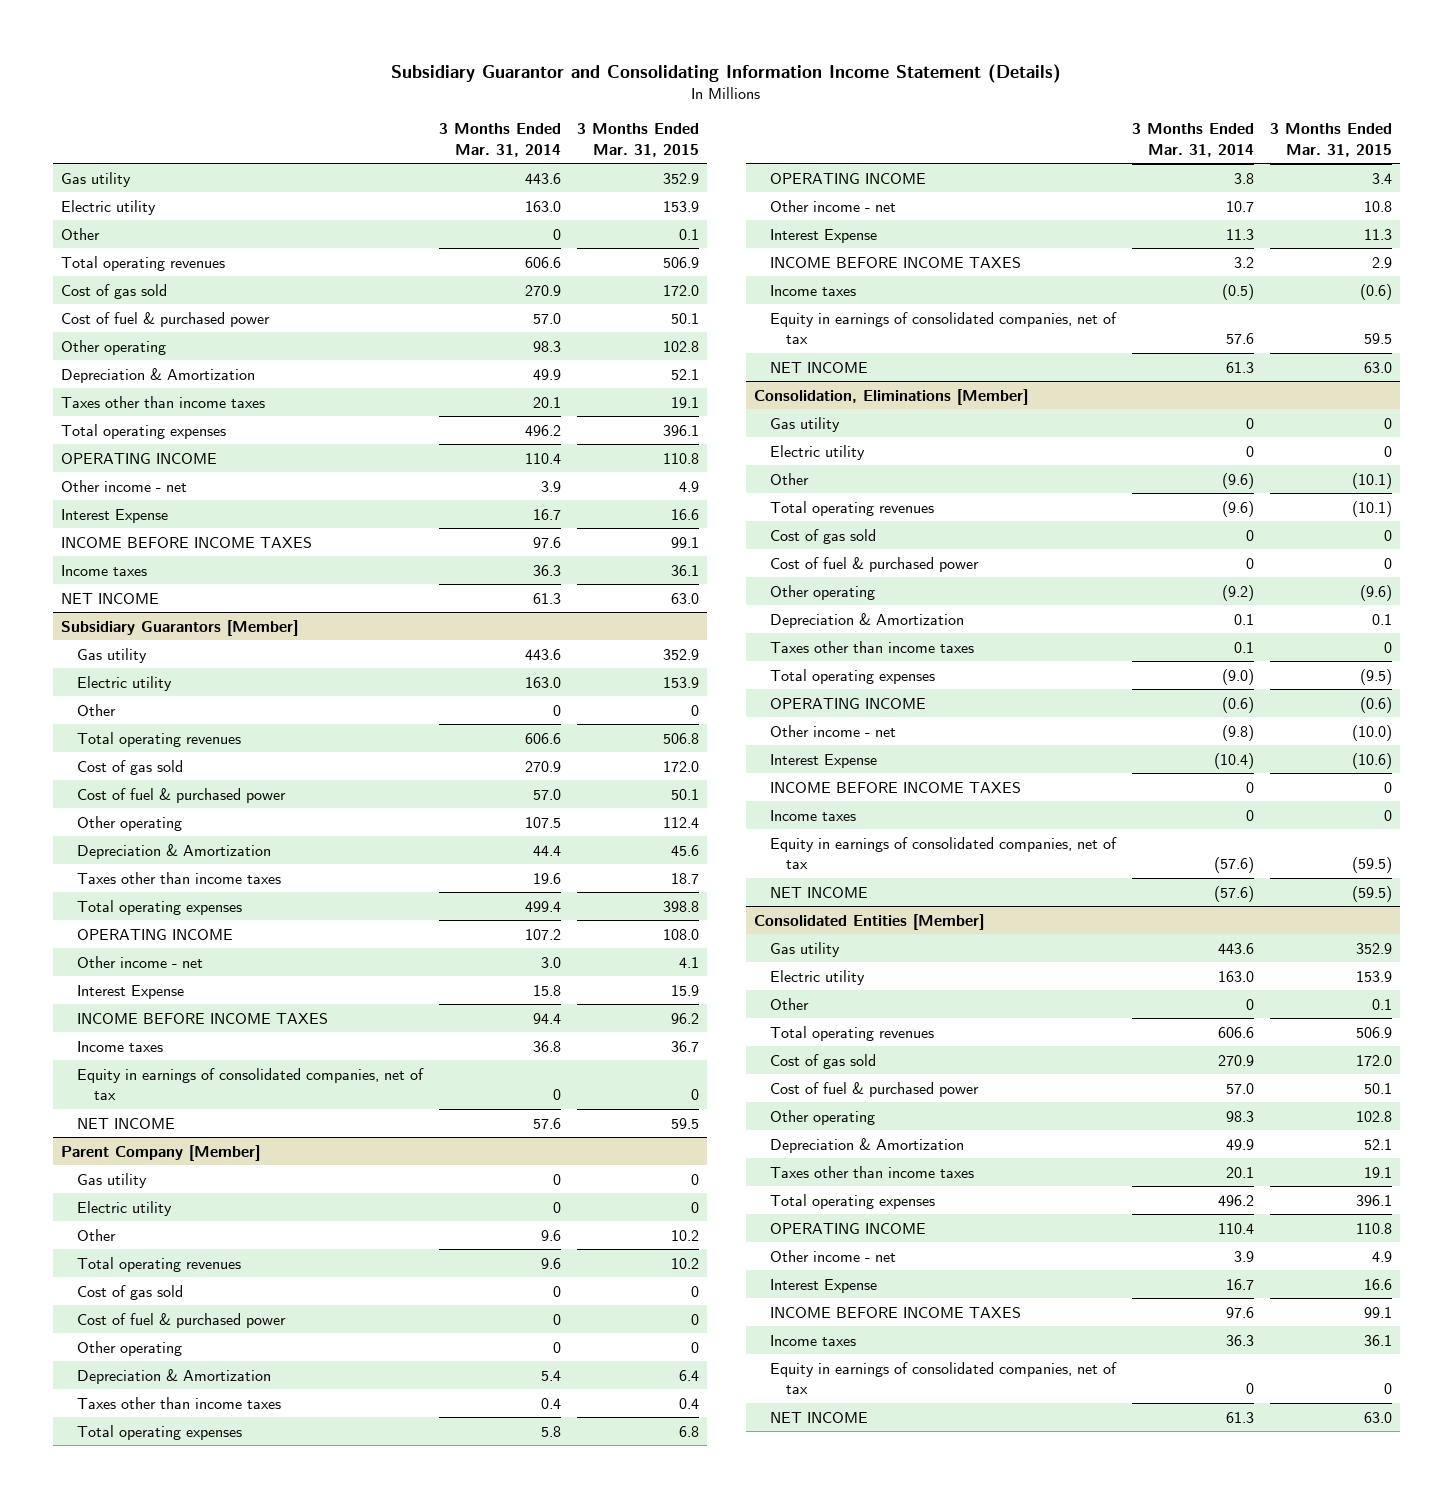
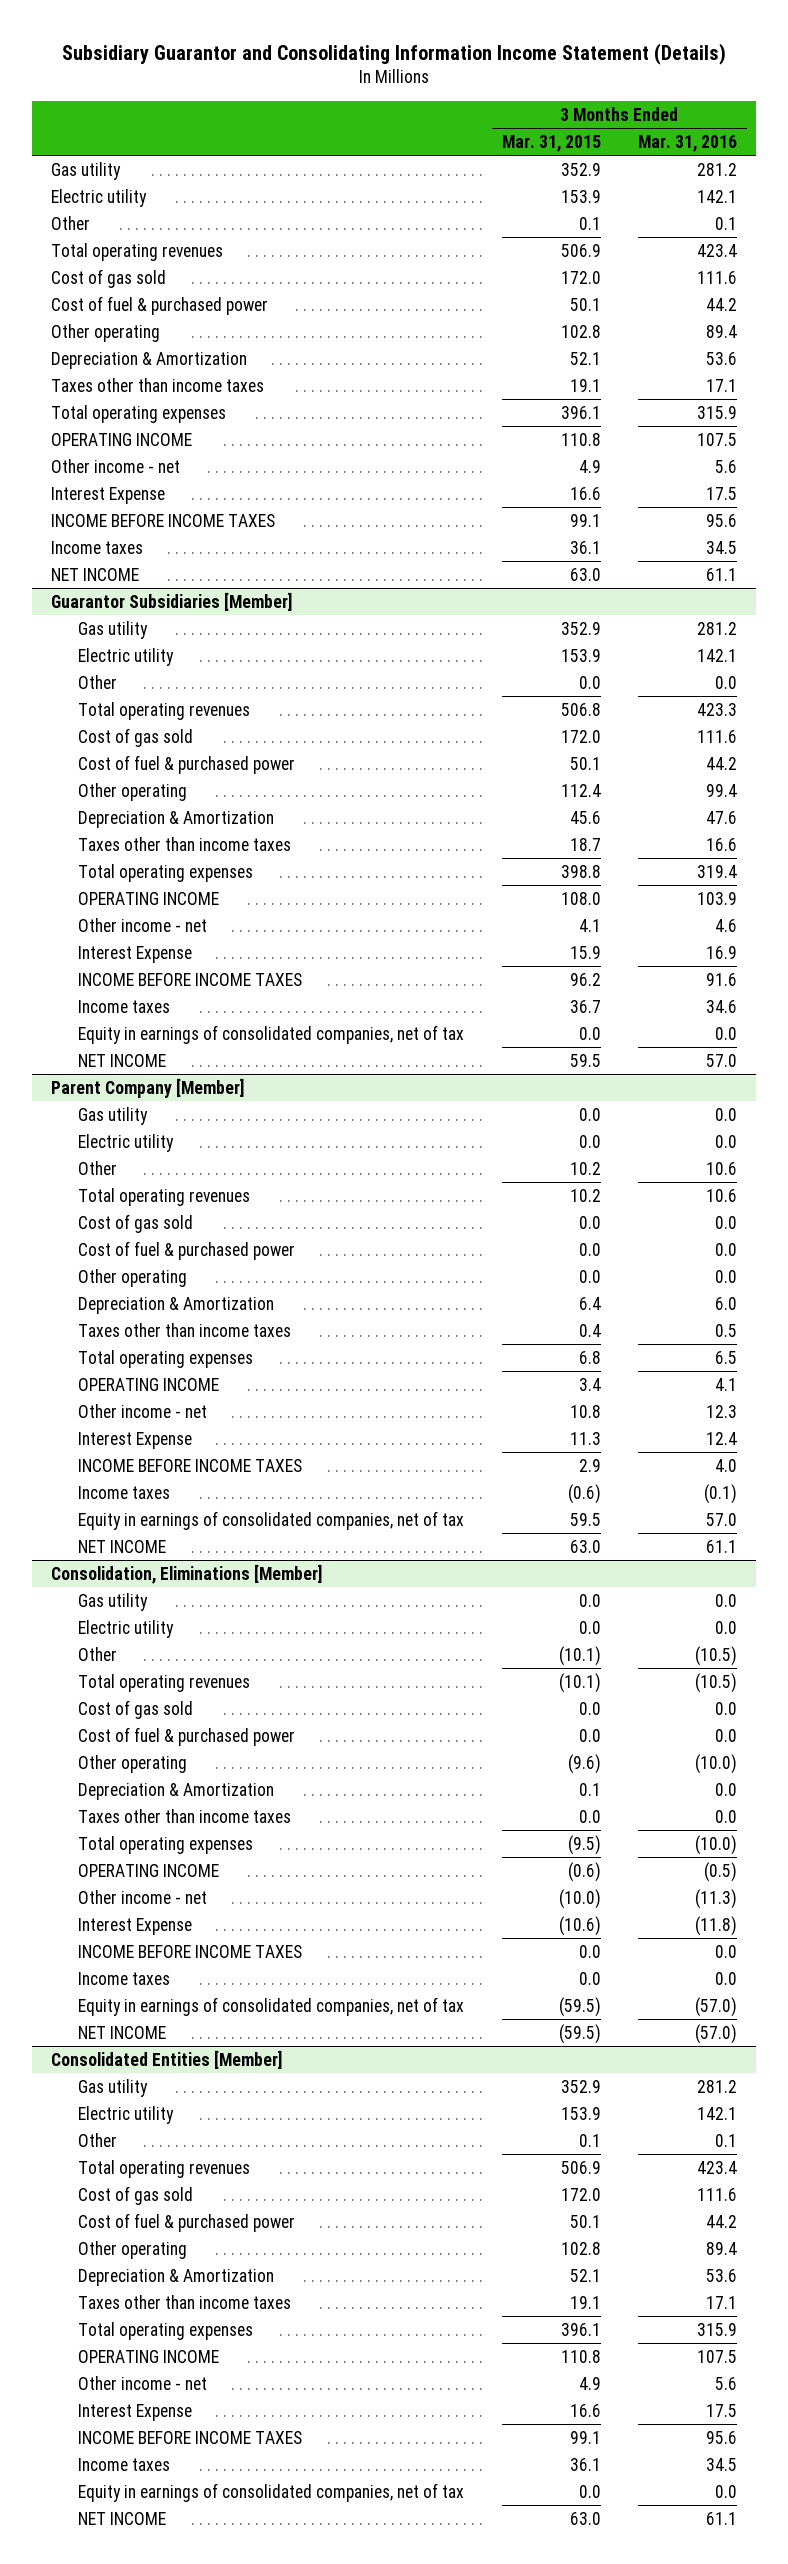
- | 3 Months Ended Mar. 31, 2014 | 3 Months Ended Mar. 31, 2015
+ | 3 Months Ended Mar. 31, 2015 | 3 Months Ended Mar. 31, 2016
- Subsidiary Guarantors [Member]
+ Guarantor Subsidiaries [Member]
- Other | 0 | 0
+ Other | 0.0 | 0.0
- Equity in earnings of consolidated companies, net of tax | 0 | 0
+ Equity in earnings of consolidated companies, net of tax | 0.0 | 0.0
@ Parent Company [Member]
- Gas utility | 0 | 0
- Electric utility | 0 | 0
+ Gas utility | 0.0 | 0.0
+ Electric utility | 0.0 | 0.0
- Cost of gas sold | 0 | 0
- Cost of fuel & purchased power | 0 | 0
- Other operating | 0 | 0
+ Cost of gas sold | 0.0 | 0.0
+ Cost of fuel & purchased power | 0.0 | 0.0
+ Other operating | 0.0 | 0.0
@ Consolidation, Eliminations [Member]
- Gas utility | 0 | 0
- Electric utility | 0 | 0
+ Gas utility | 0.0 | 0.0
+ Electric utility | 0.0 | 0.0
- Cost of gas sold | 0 | 0
- Cost of fuel & purchased power | 0 | 0
+ Cost of gas sold | 0.0 | 0.0
+ Cost of fuel & purchased power | 0.0 | 0.0
- Taxes other than income taxes | 0.1 | 0
+ Taxes other than income taxes | 0.0 | 0.0
- INCOME BEFORE INCOME TAXES | 0 | 0
- Income taxes | 0 | 0
+ INCOME BEFORE INCOME TAXES | 0.0 | 0.0
+ Income taxes | 0.0 | 0.0
@ Consolidated Entities [Member]
- Equity in earnings of consolidated companies, net of tax | 0 | 0
+ Equity in earnings of consolidated companies, net of tax | 0.0 | 0.0

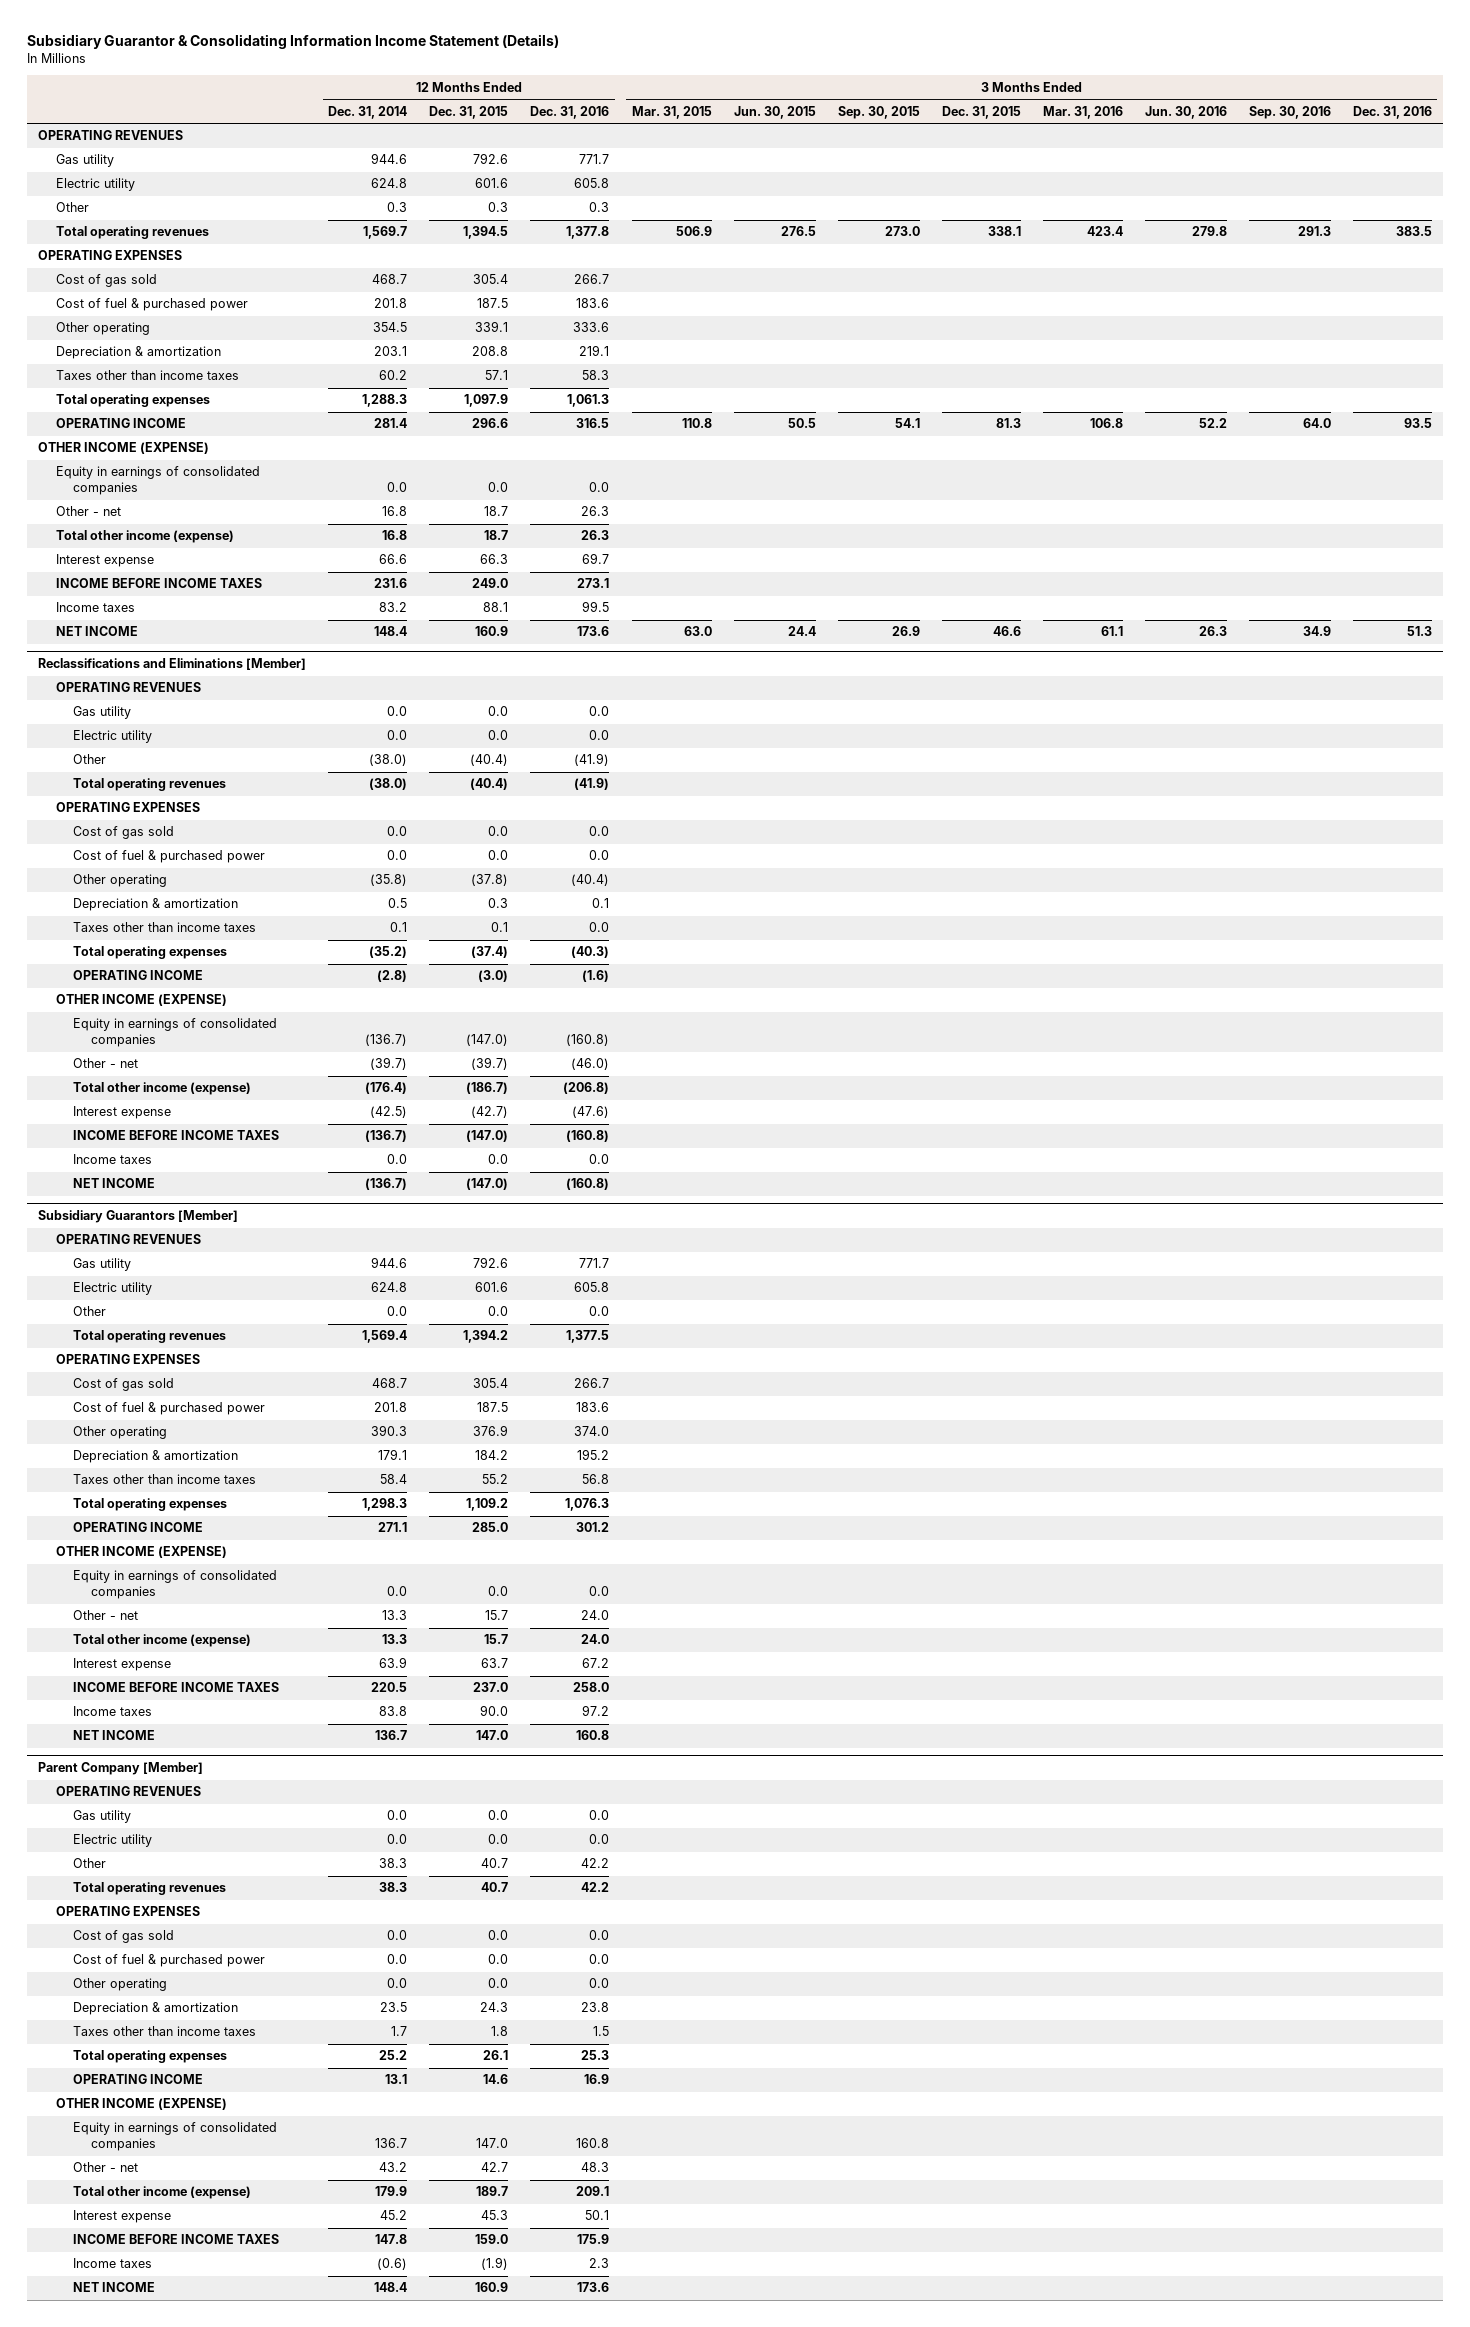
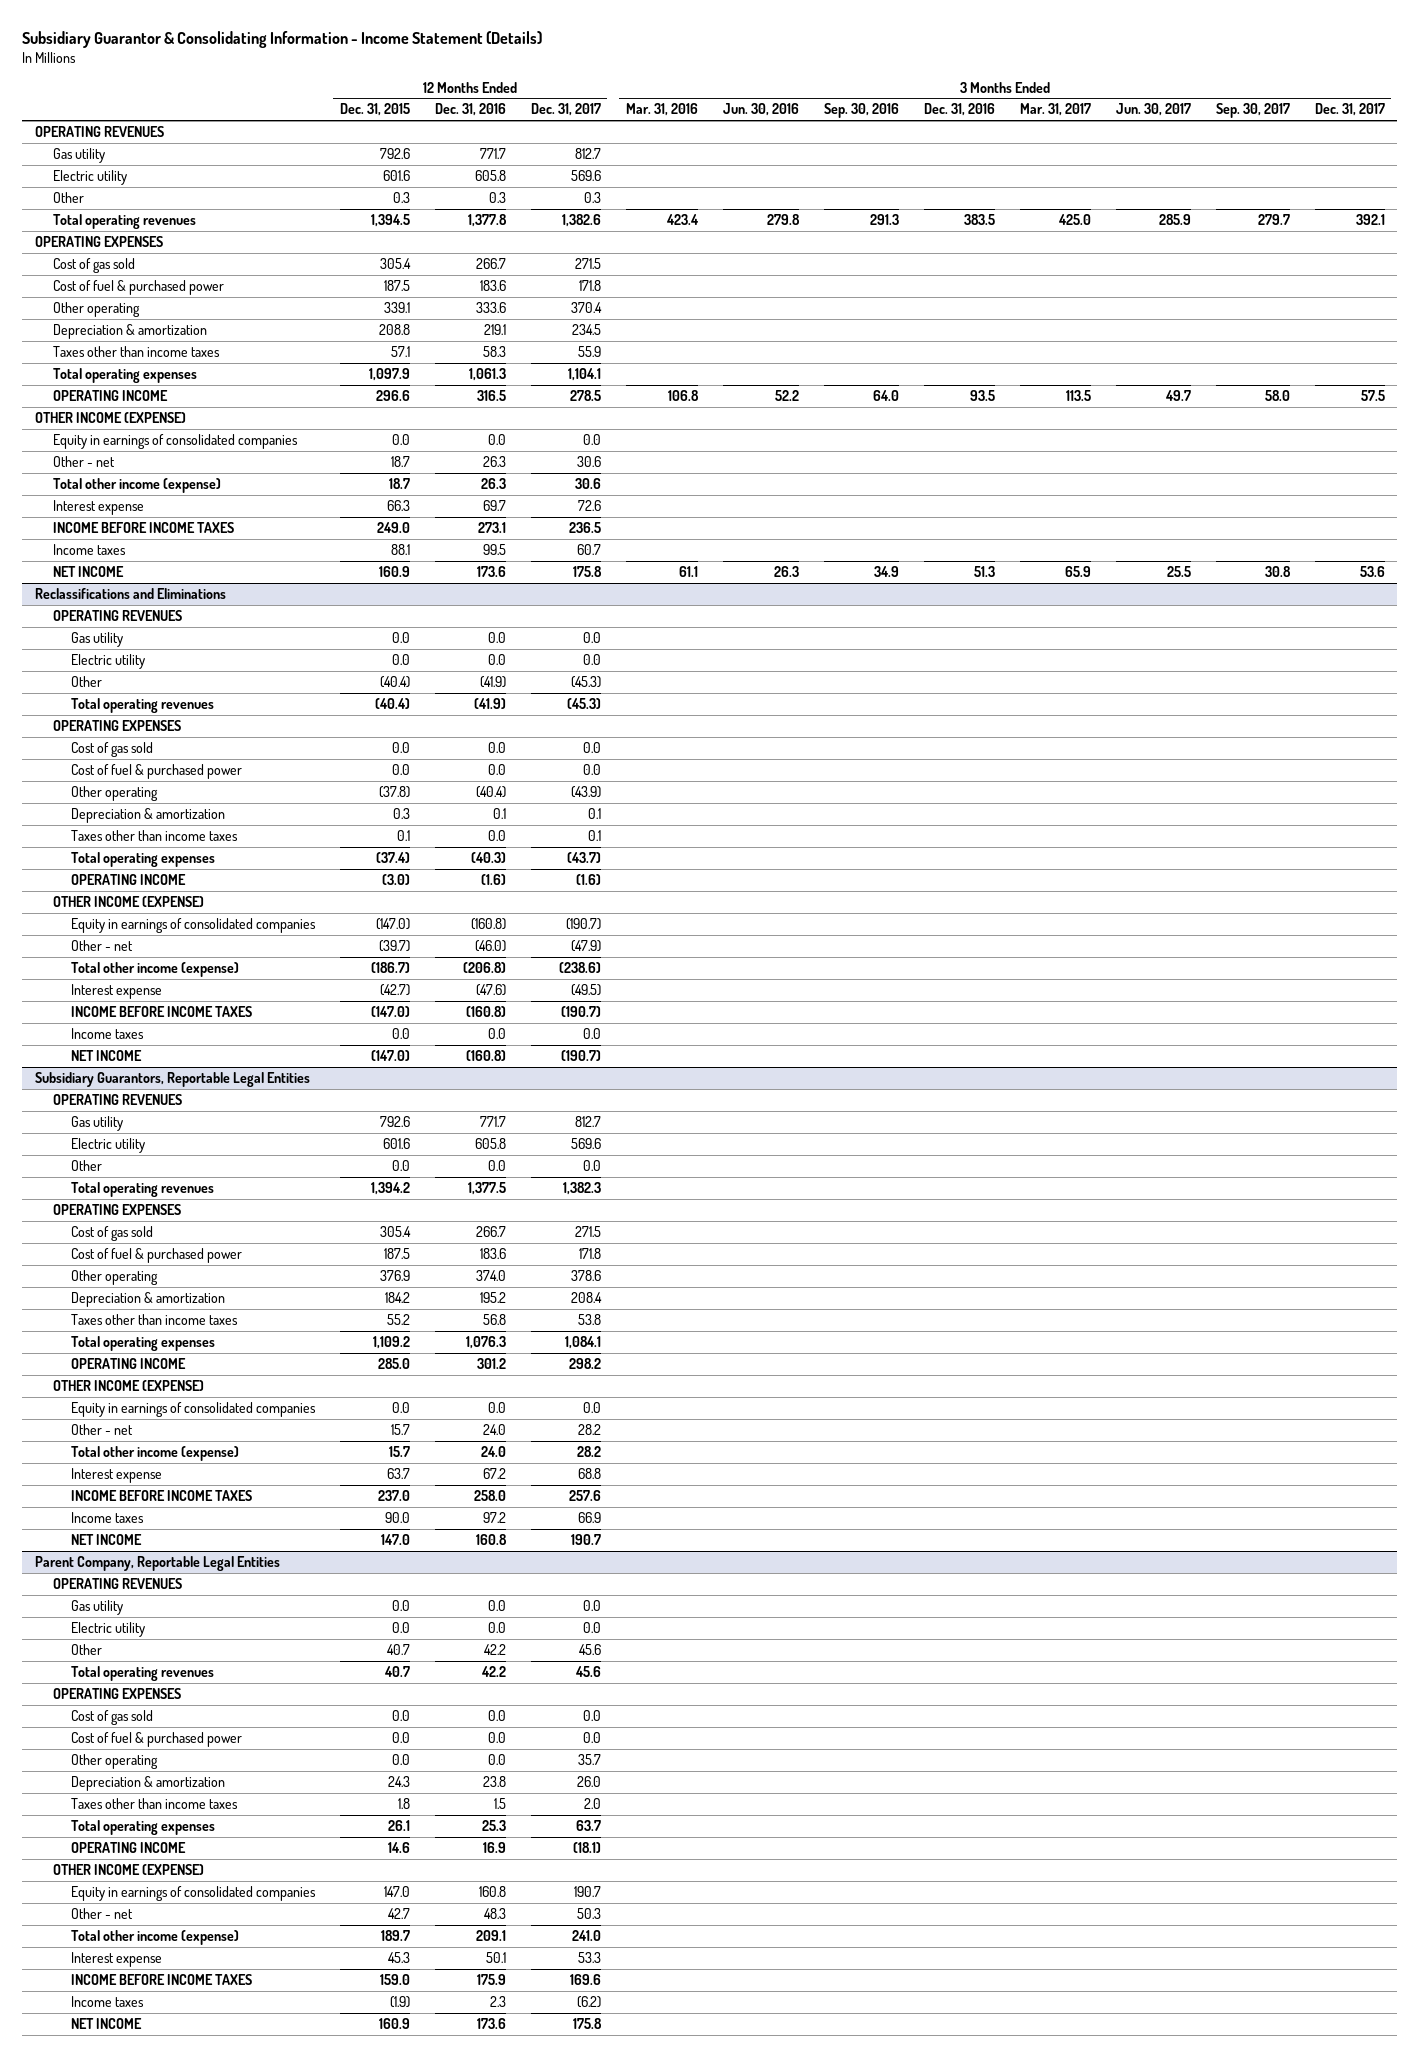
- Subsidiary Guarantor & Consolidating Information Income Statement (Details)
+ Subsidiary Guarantor & Consolidating Information - Income Statement (Details)
- | 12 Months Ended Dec. 31, 2014 | 12 Months Ended Dec. 31, 2015 | 12 Months Ended Dec. 31, 2016 | 3 Months Ended Mar. 31, 2015 | 3 Months Ended Jun. 30, 2015 | 3 Months Ended Sep. 30, 2015 | 3 Months Ended Dec. 31, 2015 | 3 Months Ended Mar. 31, 2016 | 3 Months Ended Jun. 30, 2016 | 3 Months Ended Sep. 30, 2016 | 3 Months Ended Dec. 31, 2016
+ | 12 Months Ended Dec. 31, 2015 | 12 Months Ended Dec. 31, 2016 | 12 Months Ended Dec. 31, 2017 | 3 Months Ended Mar. 31, 2016 | 3 Months Ended Jun. 30, 2016 | 3 Months Ended Sep. 30, 2016 | 3 Months Ended Dec. 31, 2016 | 3 Months Ended Mar. 31, 2017 | 3 Months Ended Jun. 30, 2017 | 3 Months Ended Sep. 30, 2017 | 3 Months Ended Dec. 31, 2017
- Reclassifications and Eliminations [Member]
+ Reclassifications and Eliminations
- Subsidiary Guarantors [Member]
+ Subsidiary Guarantors, Reportable Legal Entities
- Parent Company [Member]
+ Parent Company, Reportable Legal Entities

